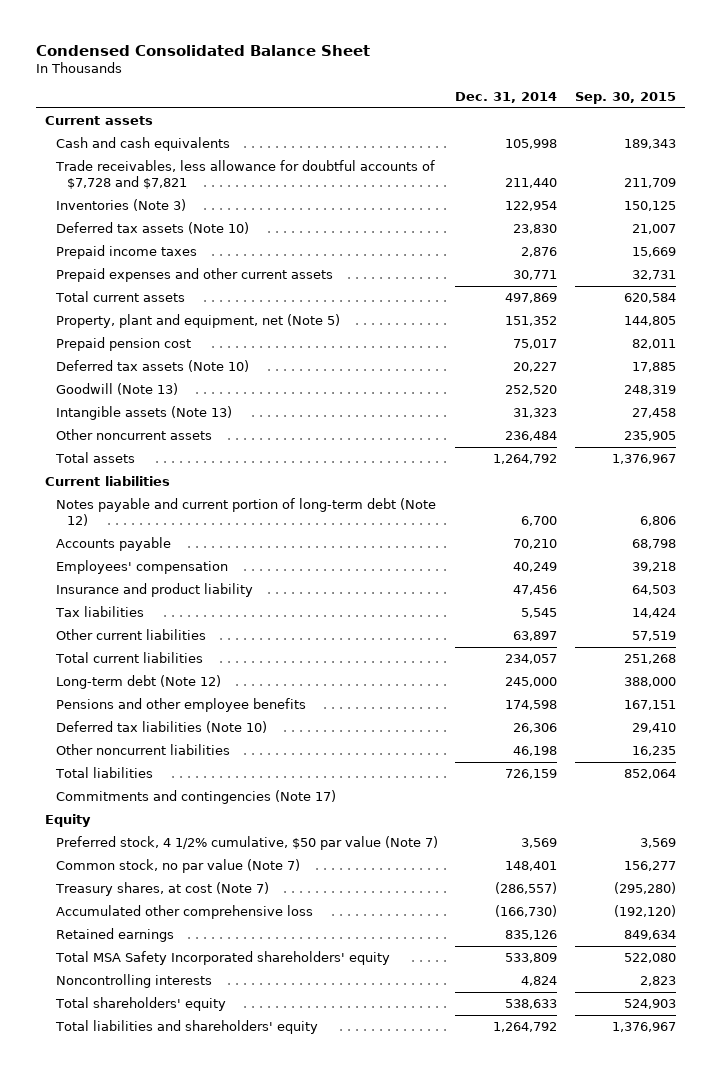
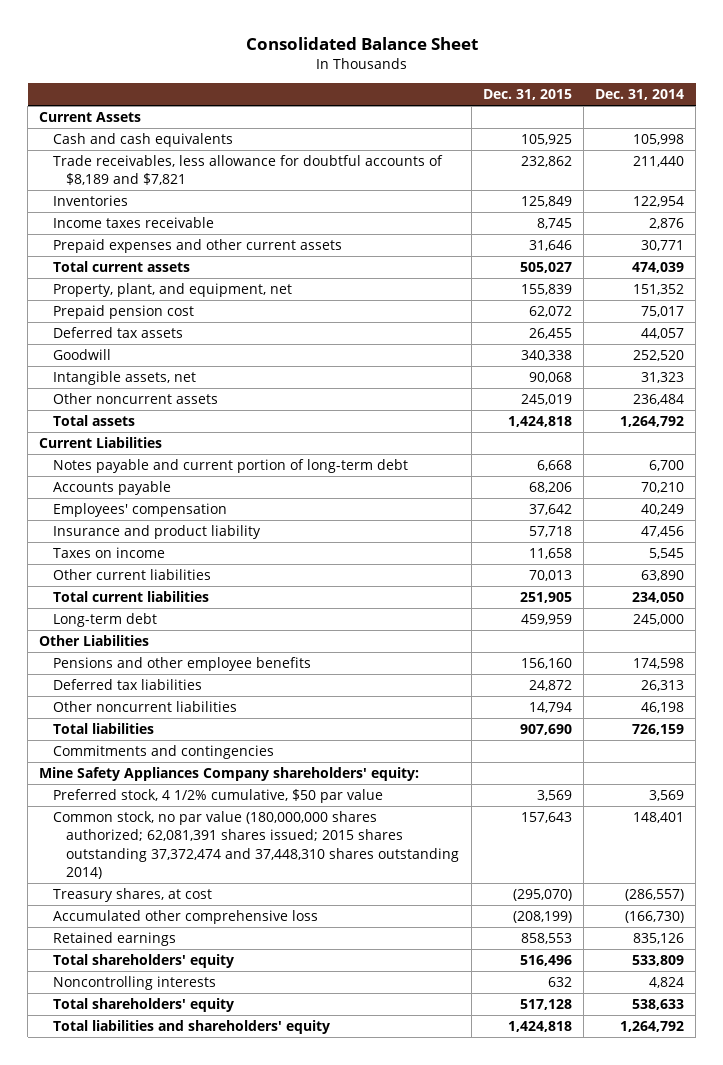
- Condensed Consolidated Balance Sheet
+ Consolidated Balance Sheet
- | Dec. 31, 2014 | Sep. 30, 2015
+ | Dec. 31, 2015 | Dec. 31, 2014
- Current assets
+ Current Assets
- Trade receivables, less allowance for doubtful accounts of $7,728 and $7,821 | 211,440 | 211,709
- Inventories (Note 3) | 122,954 | 150,125
- Deferred tax assets (Note 10) | 23,830 | 21,007
- Prepaid income taxes | 2,876 | 15,669
+ Trade receivables, less allowance for doubtful accounts of $8,189 and $7,821 | 232,862 | 211,440
+ Inventories | 125,849 | 122,954
+ Income taxes receivable | 8,745 | 2,876
- Total current assets | 497,869 | 620,584
- Property, plant and equipment, net (Note 5) | 151,352 | 144,805
+ Total current assets | 505,027 | 474,039
+ Property, plant, and equipment, net | 155,839 | 151,352
- Deferred tax assets (Note 10) | 20,227 | 17,885
- Goodwill (Note 13) | 252,520 | 248,319
- Intangible assets (Note 13) | 31,323 | 27,458
+ Deferred tax assets | 26,455 | 44,057
+ Goodwill | 340,338 | 252,520
+ Intangible assets, net | 90,068 | 31,323
- Current liabilities
- Notes payable and current portion of long-term debt (Note 12) | 6,700 | 6,806
+ Current Liabilities
+ Notes payable and current portion of long-term debt | 6,668 | 6,700
- Tax liabilities | 5,545 | 14,424
- Other current liabilities | 63,897 | 57,519
- Total current liabilities | 234,057 | 251,268
- Long-term debt (Note 12) | 245,000 | 388,000
+ Taxes on income | 11,658 | 5,545
+ Other current liabilities | 70,013 | 63,890
+ Total current liabilities | 251,905 | 234,050
+ Long-term debt | 459,959 | 245,000
+ Other Liabilities
- Deferred tax liabilities (Note 10) | 26,306 | 29,410
+ Deferred tax liabilities | 24,872 | 26,313
- Commitments and contingencies (Note 17)
- Equity
- Preferred stock, 4 1/2% cumulative, $50 par value (Note 7) | 3,569 | 3,569
- Common stock, no par value (Note 7) | 148,401 | 156,277
- Treasury shares, at cost (Note 7) | (286,557) | (295,280)
+ Commitments and contingencies
+ Mine Safety Appliances Company shareholders' equity:
+ Preferred stock, 4 1/2% cumulative, $50 par value | 3,569 | 3,569
+ Common stock, no par value (180,000,000 shares authorized; 62,081,391 shares issued; 2015 shares outstanding 37,372,474 and 37,448,310 shares outstanding 2014) | 157,643 | 148,401
+ Treasury shares, at cost | (295,070) | (286,557)
- Total MSA Safety Incorporated shareholders' equity | 533,809 | 522,080
+ Total shareholders' equity | 516,496 | 533,809

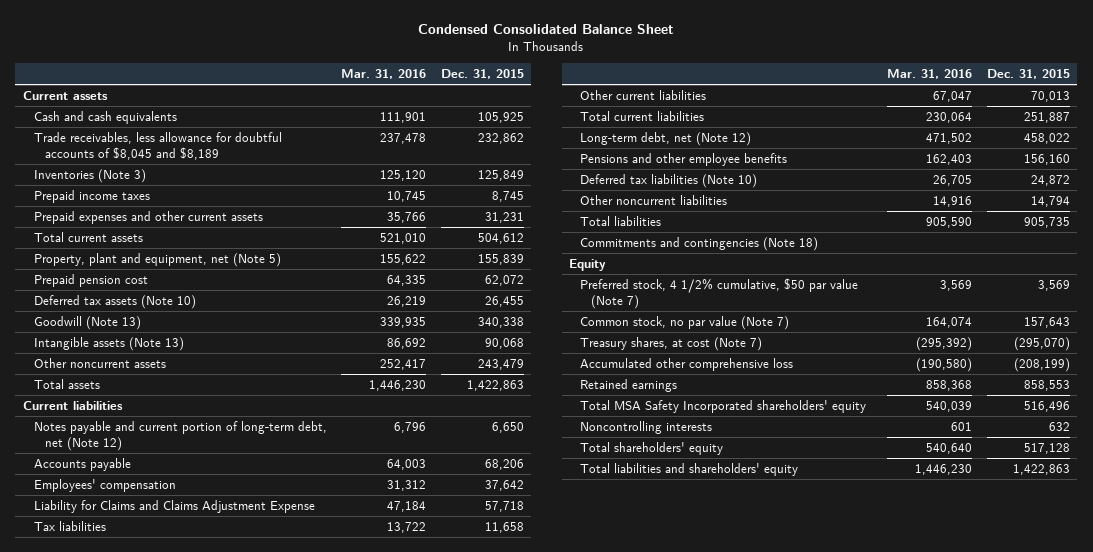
- Consolidated Balance Sheet
+ Condensed Consolidated Balance Sheet
- | Dec. 31, 2015 | Dec. 31, 2014
+ | Mar. 31, 2016 | Dec. 31, 2015
- Current Assets
+ Current assets
- Trade receivables, less allowance for doubtful accounts of $8,189 and $7,821 | 232,862 | 211,440
- Inventories | 125,849 | 122,954
- Income taxes receivable | 8,745 | 2,876
- Prepaid expenses and other current assets | 31,646 | 30,771
- Total current assets | 505,027 | 474,039
- Property, plant, and equipment, net | 155,839 | 151,352
+ Trade receivables, less allowance for doubtful accounts of $8,045 and $8,189 | 237,478 | 232,862
+ Inventories (Note 3) | 125,120 | 125,849
+ Prepaid income taxes | 10,745 | 8,745
+ Prepaid expenses and other current assets | 35,766 | 31,231
+ Total current assets | 521,010 | 504,612
+ Property, plant and equipment, net (Note 5) | 155,622 | 155,839
- Deferred tax assets | 26,455 | 44,057
- Goodwill | 340,338 | 252,520
- Intangible assets, net | 90,068 | 31,323
- Other noncurrent assets | 245,019 | 236,484
- Total assets | 1,424,818 | 1,264,792
- Current Liabilities
- Notes payable and current portion of long-term debt | 6,668 | 6,700
+ Deferred tax assets (Note 10) | 26,219 | 26,455
+ Goodwill (Note 13) | 339,935 | 340,338
+ Intangible assets (Note 13) | 86,692 | 90,068
+ Other noncurrent assets | 252,417 | 243,479
+ Total assets | 1,446,230 | 1,422,863
+ Current liabilities
+ Notes payable and current portion of long-term debt, net (Note 12) | 6,796 | 6,650
- Insurance and product liability | 57,718 | 47,456
- Taxes on income | 11,658 | 5,545
+ Liability for Claims and Claims Adjustment Expense | 47,184 | 57,718
+ Tax liabilities | 13,722 | 11,658
- Total current liabilities | 251,905 | 234,050
- Long-term debt | 459,959 | 245,000
- Other Liabilities
+ Total current liabilities | 230,064 | 251,887
+ Long-term debt, net (Note 12) | 471,502 | 458,022
- Deferred tax liabilities | 24,872 | 26,313
+ Deferred tax liabilities (Note 10) | 26,705 | 24,872
- Total liabilities | 907,690 | 726,159
- Commitments and contingencies
- Mine Safety Appliances Company shareholders' equity:
- Preferred stock, 4 1/2% cumulative, $50 par value | 3,569 | 3,569
- Common stock, no par value (180,000,000 shares authorized; 62,081,391 shares issued; 2015 shares outstanding 37,372,474 and 37,448,310 shares outstanding 2014) | 157,643 | 148,401
- Treasury shares, at cost | (295,070) | (286,557)
+ Total liabilities | 905,590 | 905,735
+ Commitments and contingencies (Note 18)
+ Equity
+ Preferred stock, 4 1/2% cumulative, $50 par value (Note 7) | 3,569 | 3,569
+ Common stock, no par value (Note 7) | 164,074 | 157,643
+ Treasury shares, at cost (Note 7) | (295,392) | (295,070)
- Total shareholders' equity | 516,496 | 533,809
+ Total MSA Safety Incorporated shareholders' equity | 540,039 | 516,496
- Total liabilities and shareholders' equity | 1,424,818 | 1,264,792
+ Total liabilities and shareholders' equity | 1,446,230 | 1,422,863

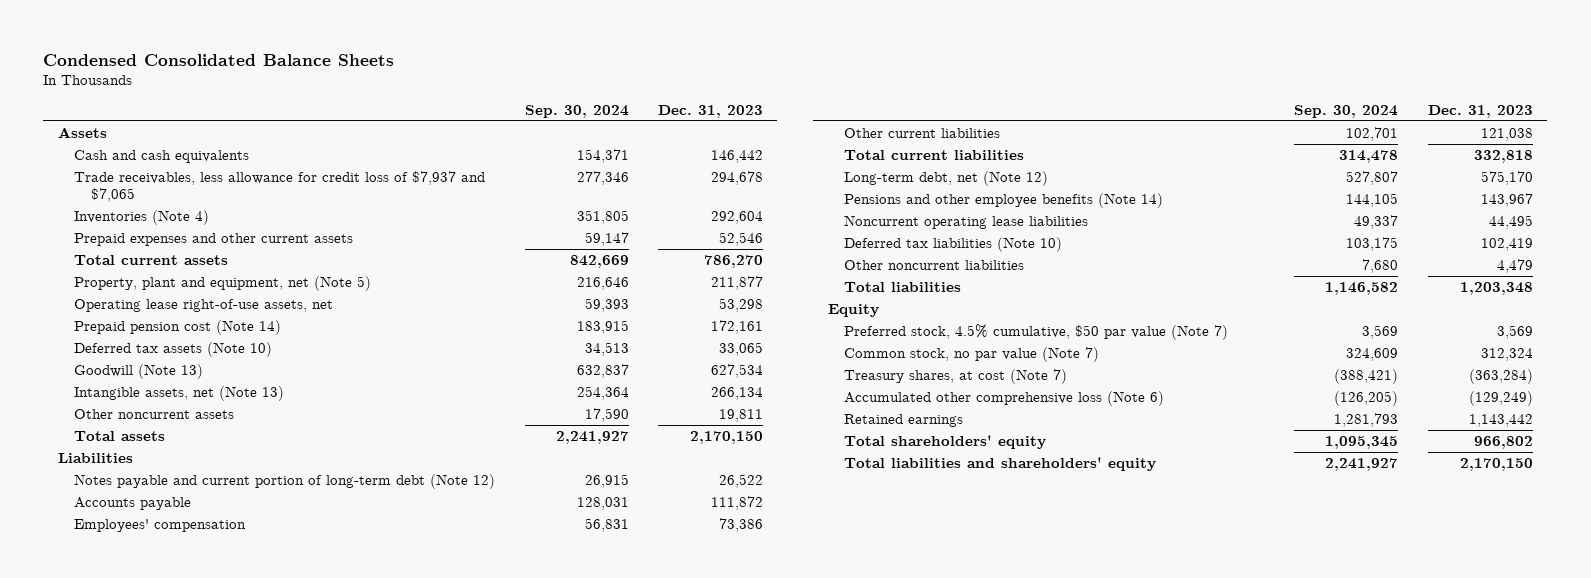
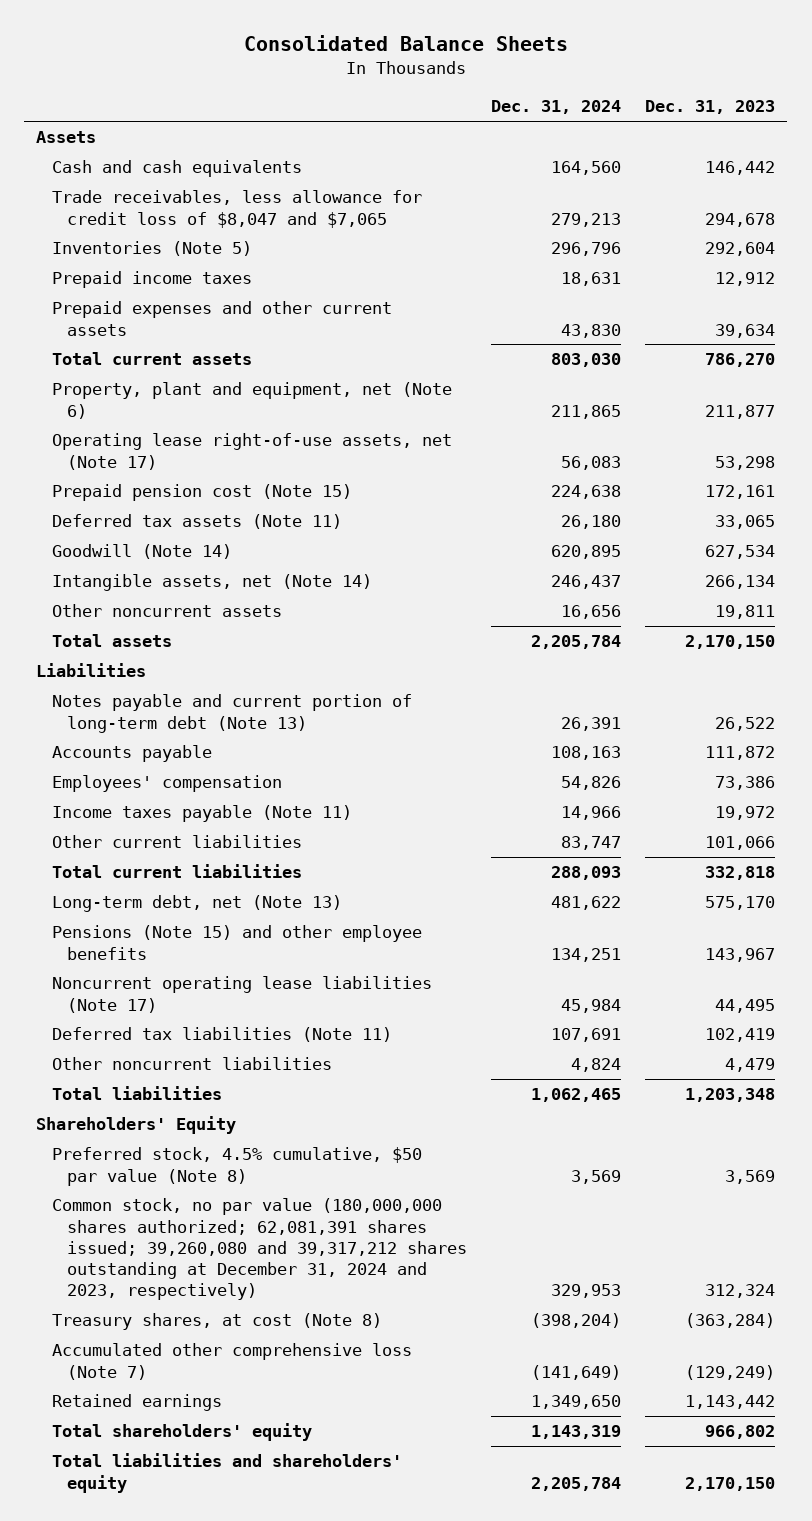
- Condensed Consolidated Balance Sheets
+ Consolidated Balance Sheets
- | Sep. 30, 2024 | Dec. 31, 2023
+ | Dec. 31, 2024 | Dec. 31, 2023
- Trade receivables, less allowance for credit loss of $7,937 and $7,065 | 277,346 | 294,678
- Inventories (Note 4) | 351,805 | 292,604
- Prepaid expenses and other current assets | 59,147 | 52,546
+ Trade receivables, less allowance for credit loss of $8,047 and $7,065 | 279,213 | 294,678
+ Inventories (Note 5) | 296,796 | 292,604
+ Prepaid income taxes | 18,631 | 12,912
+ Prepaid expenses and other current assets | 43,830 | 39,634
- Property, plant and equipment, net (Note 5) | 216,646 | 211,877
- Operating lease right-of-use assets, net | 59,393 | 53,298
- Prepaid pension cost (Note 14) | 183,915 | 172,161
- Deferred tax assets (Note 10) | 34,513 | 33,065
- Goodwill (Note 13) | 632,837 | 627,534
- Intangible assets, net (Note 13) | 254,364 | 266,134
+ Property, plant and equipment, net (Note 6) | 211,865 | 211,877
+ Operating lease right-of-use assets, net (Note 17) | 56,083 | 53,298
+ Prepaid pension cost (Note 15) | 224,638 | 172,161
+ Deferred tax assets (Note 11) | 26,180 | 33,065
+ Goodwill (Note 14) | 620,895 | 627,534
+ Intangible assets, net (Note 14) | 246,437 | 266,134
- Notes payable and current portion of long-term debt (Note 12) | 26,915 | 26,522
+ Notes payable and current portion of long-term debt (Note 13) | 26,391 | 26,522
- Other current liabilities | 102,701 | 121,038
+ Income taxes payable (Note 11) | 14,966 | 19,972
+ Other current liabilities | 83,747 | 101,066
- Long-term debt, net (Note 12) | 527,807 | 575,170
- Pensions and other employee benefits (Note 14) | 144,105 | 143,967
- Noncurrent operating lease liabilities | 49,337 | 44,495
- Deferred tax liabilities (Note 10) | 103,175 | 102,419
+ Long-term debt, net (Note 13) | 481,622 | 575,170
+ Pensions (Note 15) and other employee benefits | 134,251 | 143,967
+ Noncurrent operating lease liabilities (Note 17) | 45,984 | 44,495
+ Deferred tax liabilities (Note 11) | 107,691 | 102,419
- Equity
- Preferred stock, 4.5% cumulative, $50 par value (Note 7) | 3,569 | 3,569
- Common stock, no par value (Note 7) | 324,609 | 312,324
- Treasury shares, at cost (Note 7) | (388,421) | (363,284)
- Accumulated other comprehensive loss (Note 6) | (126,205) | (129,249)
+ Shareholders' Equity
+ Preferred stock, 4.5% cumulative, $50 par value (Note 8) | 3,569 | 3,569
+ Common stock, no par value (180,000,000 shares authorized; 62,081,391 shares issued; 39,260,080 and 39,317,212 shares outstanding at December 31, 2024 and 2023, respectively) | 329,953 | 312,324
+ Treasury shares, at cost (Note 8) | (398,204) | (363,284)
+ Accumulated other comprehensive loss (Note 7) | (141,649) | (129,249)

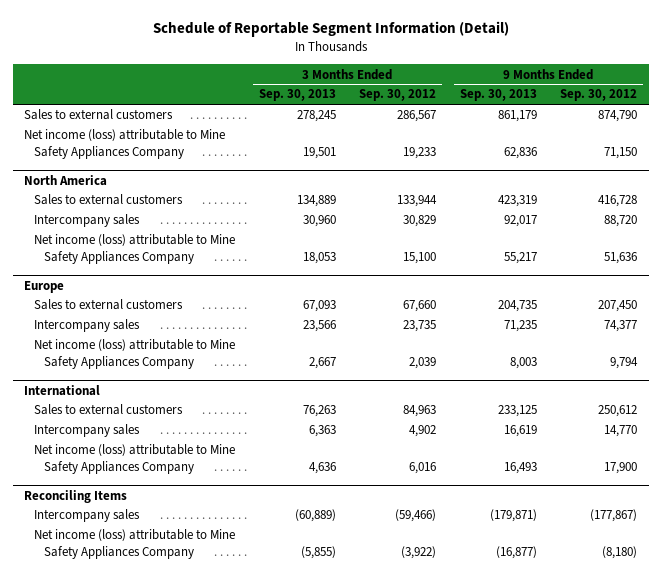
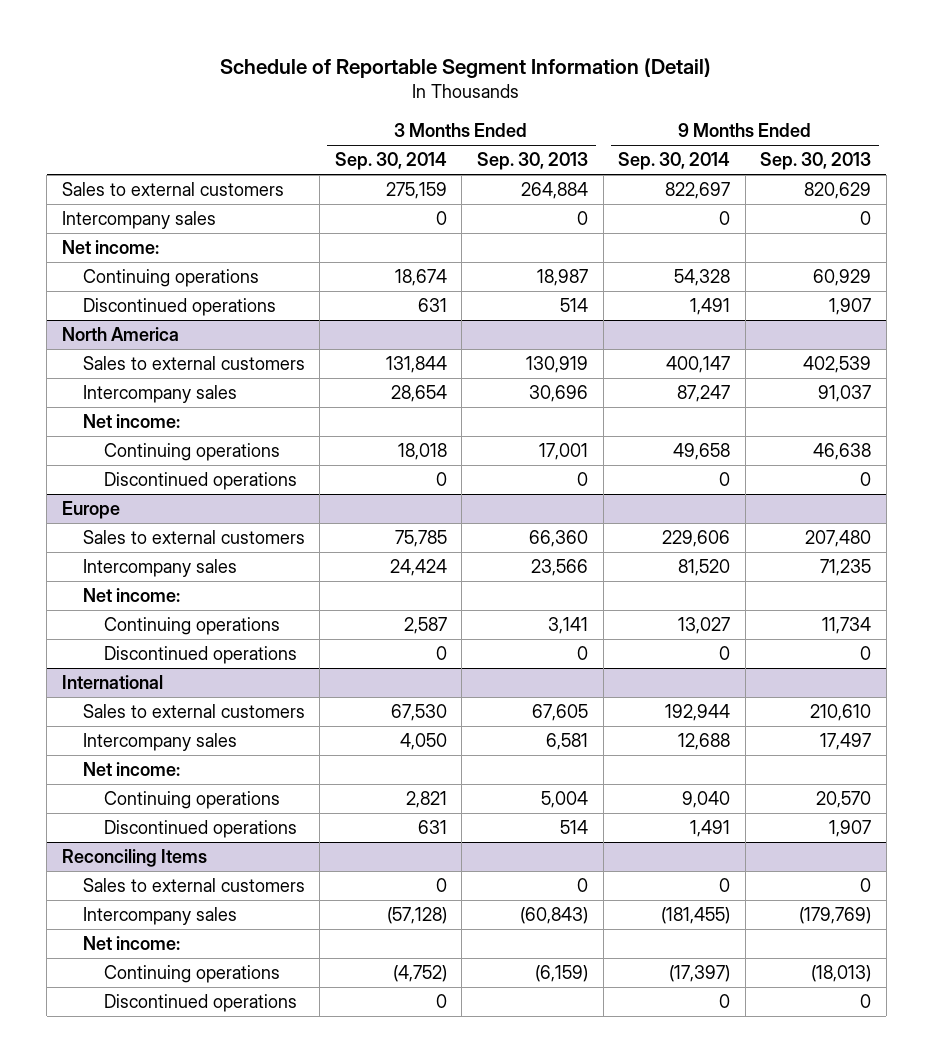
- | 3 Months Ended Sep. 30, 2013 | 3 Months Ended Sep. 30, 2012 | 9 Months Ended Sep. 30, 2013 | 9 Months Ended Sep. 30, 2012
+ | 3 Months Ended Sep. 30, 2014 | 3 Months Ended Sep. 30, 2013 | 9 Months Ended Sep. 30, 2014 | 9 Months Ended Sep. 30, 2013
- Sales to external customers | 278,245 | 286,567 | 861,179 | 874,790
- Net income (loss) attributable to Mine Safety Appliances Company | 19,501 | 19,233 | 62,836 | 71,150
+ Sales to external customers | 275,159 | 264,884 | 822,697 | 820,629
+ Intercompany sales | 0 | 0 | 0 | 0
+ Net income:
+ Continuing operations | 18,674 | 18,987 | 54,328 | 60,929
+ Discontinued operations | 631 | 514 | 1,491 | 1,907
@ North America
- Sales to external customers | 134,889 | 133,944 | 423,319 | 416,728
- Intercompany sales | 30,960 | 30,829 | 92,017 | 88,720
- Net income (loss) attributable to Mine Safety Appliances Company | 18,053 | 15,100 | 55,217 | 51,636
+ Sales to external customers | 131,844 | 130,919 | 400,147 | 402,539
+ Intercompany sales | 28,654 | 30,696 | 87,247 | 91,037
+ Net income:
+ Continuing operations | 18,018 | 17,001 | 49,658 | 46,638
+ Discontinued operations | 0 | 0 | 0 | 0
@ Europe
- Sales to external customers | 67,093 | 67,660 | 204,735 | 207,450
+ Sales to external customers | 75,785 | 66,360 | 229,606 | 207,480
- Net income (loss) attributable to Mine Safety Appliances Company | 2,667 | 2,039 | 8,003 | 9,794
+ Net income:
+ Continuing operations | 2,587 | 3,141 | 13,027 | 11,734
+ Discontinued operations | 0 | 0 | 0 | 0
@ International
- Sales to external customers | 76,263 | 84,963 | 233,125 | 250,612
- Intercompany sales | 6,363 | 4,902 | 16,619 | 14,770
- Net income (loss) attributable to Mine Safety Appliances Company | 4,636 | 6,016 | 16,493 | 17,900
+ Sales to external customers | 67,530 | 67,605 | 192,944 | 210,610
+ Intercompany sales | 4,050 | 6,581 | 12,688 | 17,497
+ Net income:
+ Continuing operations | 2,821 | 5,004 | 9,040 | 20,570
+ Discontinued operations | 631 | 514 | 1,491 | 1,907
@ Reconciling Items
- Intercompany sales | (60,889) | (59,466) | (179,871) | (177,867)
- Net income (loss) attributable to Mine Safety Appliances Company | (5,855) | (3,922) | (16,877) | (8,180)
+ Sales to external customers | 0 | 0 | 0 | 0
+ Intercompany sales | (57,128) | (60,843) | (181,455) | (179,769)
+ Net income:
+ Continuing operations | (4,752) | (6,159) | (17,397) | (18,013)
+ Discontinued operations | 0 | | 0 | 0

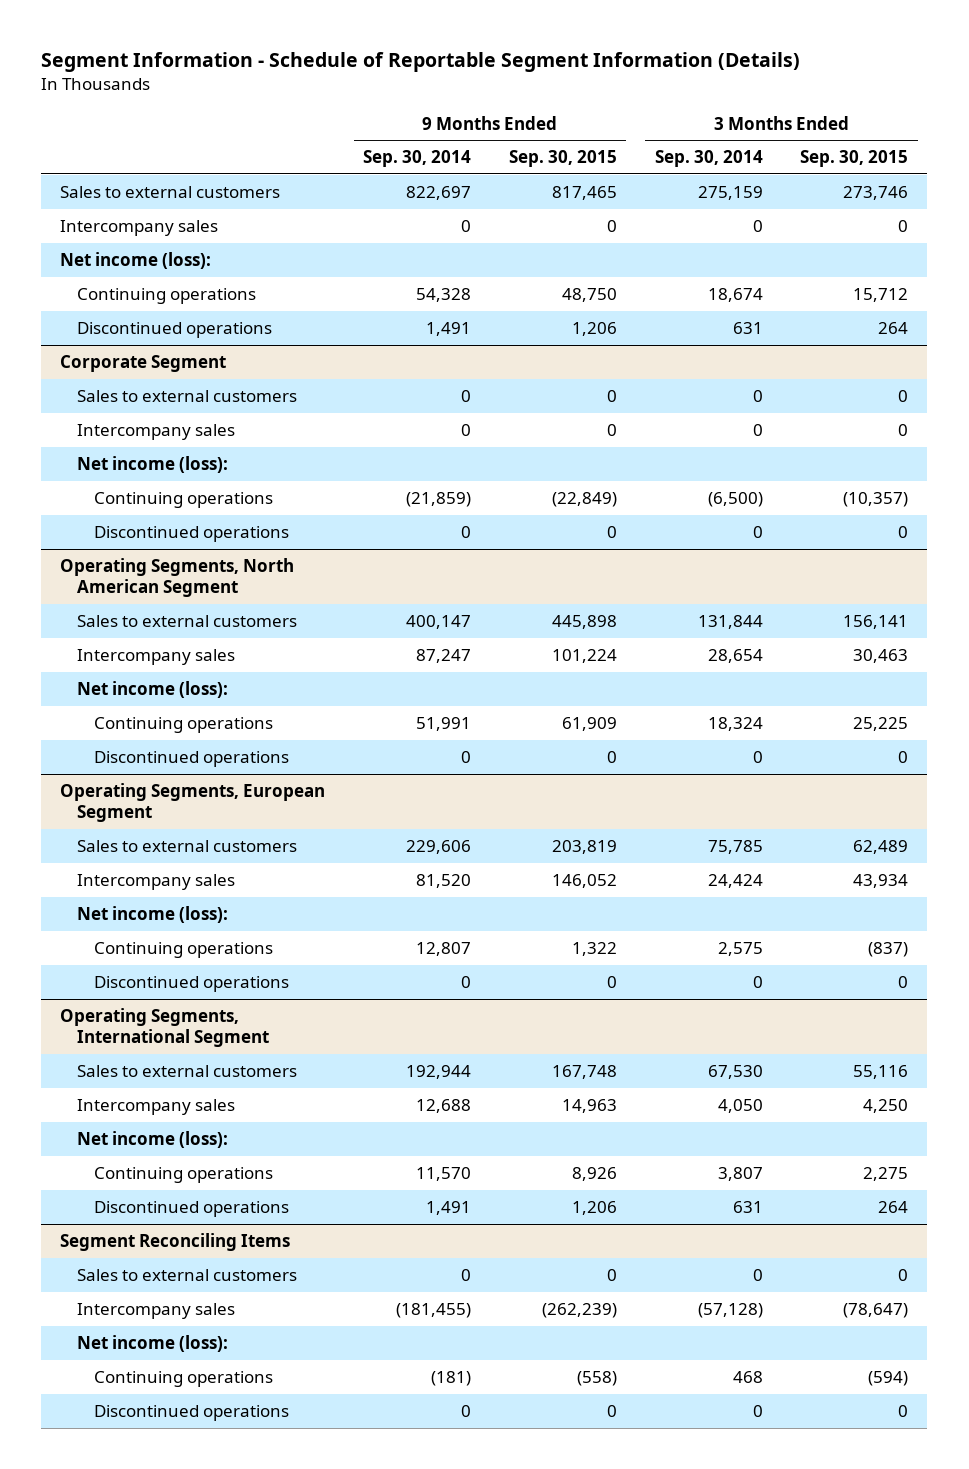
- Schedule of Reportable Segment Information (Detail)
+ Segment Information - Schedule of Reportable Segment Information (Details)
- | 3 Months Ended Sep. 30, 2014 | 3 Months Ended Sep. 30, 2013 | 9 Months Ended Sep. 30, 2014 | 9 Months Ended Sep. 30, 2013
+ | 9 Months Ended Sep. 30, 2014 | 9 Months Ended Sep. 30, 2015 | 3 Months Ended Sep. 30, 2014 | 3 Months Ended Sep. 30, 2015
- Net income:
+ Net income (loss):
- North America
+ Corporate Segment
+ Sales to external customers | 0 | 0 | 0 | 0
+ Intercompany sales | 0 | 0 | 0 | 0
+ Net income (loss):
+ Continuing operations | (21,859) | (22,849) | (6,500) | (10,357)
+ Discontinued operations | 0 | 0 | 0 | 0
+ Operating Segments, North American Segment
- Net income:
- Continuing operations | 18,018 | 17,001 | 49,658 | 46,638
+ Net income (loss):
+ Continuing operations | 51,991 | 61,909 | 18,324 | 25,225
- Europe
+ Operating Segments, European Segment
- Net income:
- Continuing operations | 2,587 | 3,141 | 13,027 | 11,734
+ Net income (loss):
+ Continuing operations | 12,807 | 1,322 | 2,575 | (837)
- International
+ Operating Segments, International Segment
- Net income:
- Continuing operations | 2,821 | 5,004 | 9,040 | 20,570
+ Net income (loss):
+ Continuing operations | 11,570 | 8,926 | 3,807 | 2,275
- Reconciling Items
+ Segment Reconciling Items
- Net income:
- Continuing operations | (4,752) | (6,159) | (17,397) | (18,013)
+ Net income (loss):
+ Continuing operations | (181) | (558) | 468 | (594)

